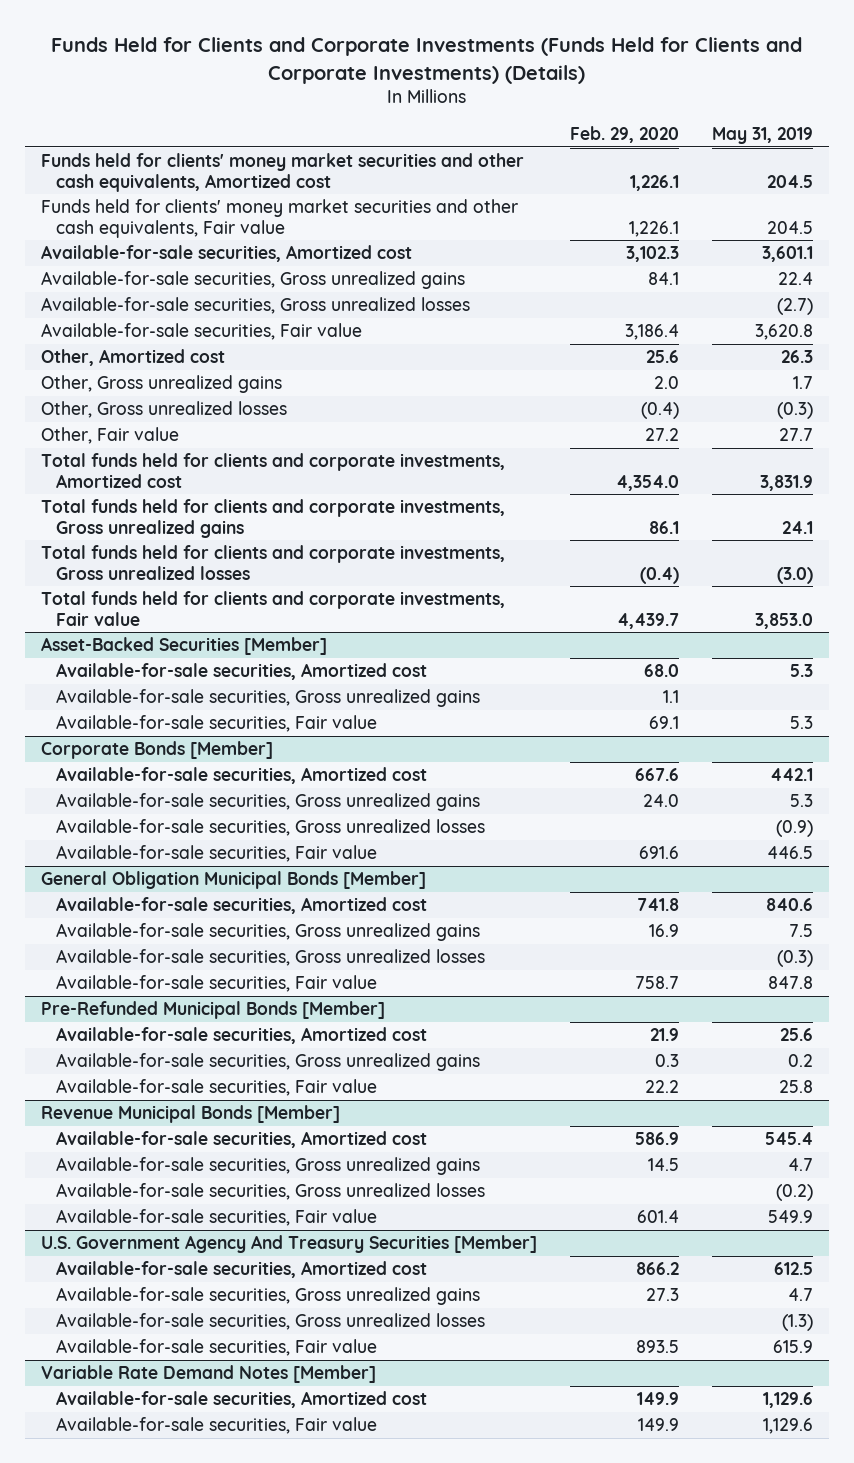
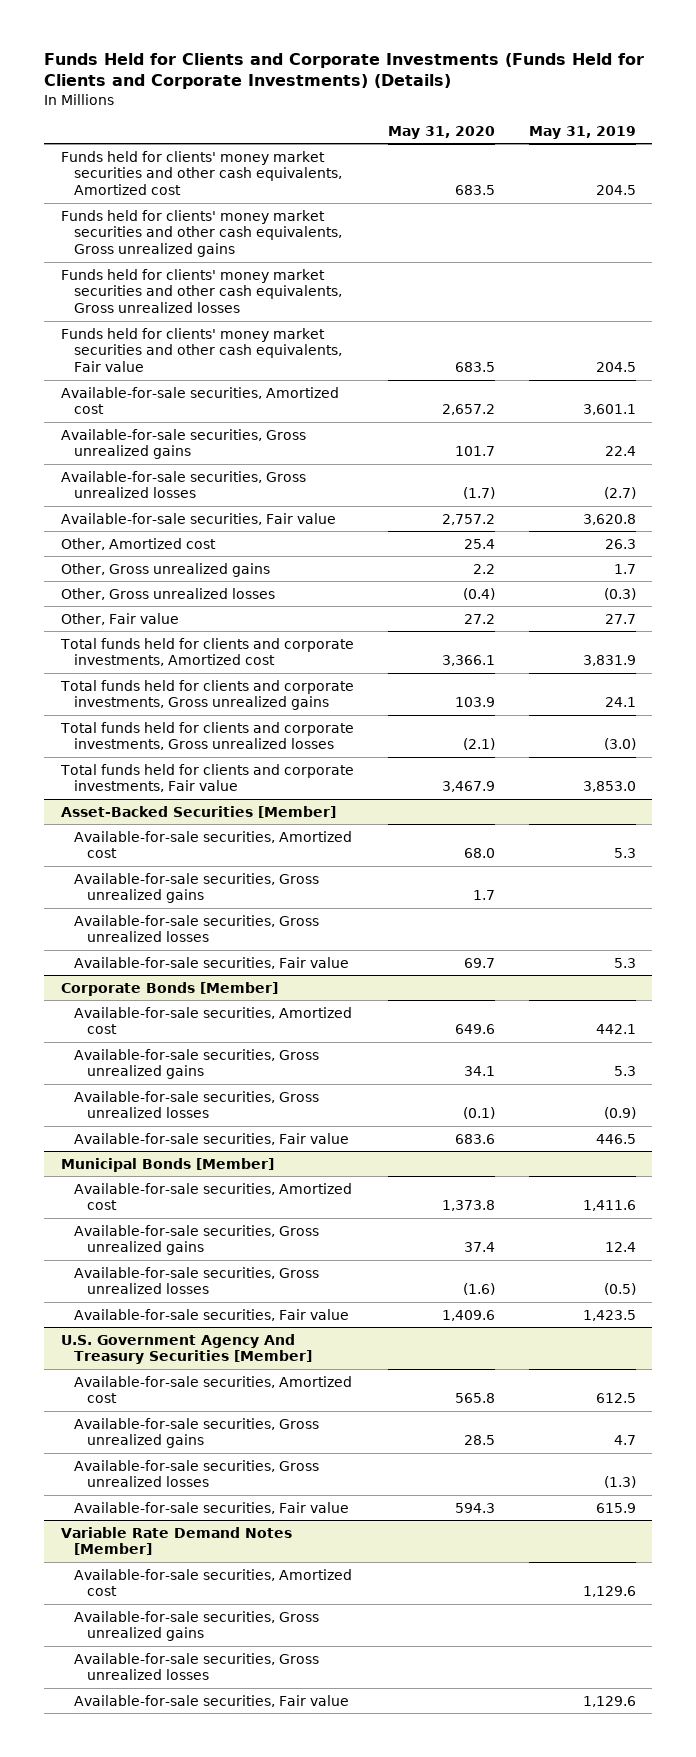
- | Feb. 29, 2020 | May 31, 2019
+ | May 31, 2020 | May 31, 2019
+ Funds held for clients' money market securities and other cash equivalents, Gross unrealized gains
+ Funds held for clients' money market securities and other cash equivalents, Gross unrealized losses
@ Asset-Backed Securities [Member]
+ Available-for-sale securities, Gross unrealized losses
- General Obligation Municipal Bonds [Member]
- Available-for-sale securities, Amortized cost | 741.8 | 840.6
- Available-for-sale securities, Gross unrealized gains | 16.9 | 7.5
- Available-for-sale securities, Gross unrealized losses | | (0.3)
- Available-for-sale securities, Fair value | 758.7 | 847.8
- Pre-Refunded Municipal Bonds [Member]
- Available-for-sale securities, Amortized cost | 21.9 | 25.6
- Available-for-sale securities, Gross unrealized gains | 0.3 | 0.2
- Available-for-sale securities, Fair value | 22.2 | 25.8
- Revenue Municipal Bonds [Member]
- Available-for-sale securities, Amortized cost | 586.9 | 545.4
- Available-for-sale securities, Gross unrealized gains | 14.5 | 4.7
- Available-for-sale securities, Gross unrealized losses | | (0.2)
- Available-for-sale securities, Fair value | 601.4 | 549.9
+ Municipal Bonds [Member]
+ Available-for-sale securities, Amortized cost | 1,373.8 | 1,411.6
+ Available-for-sale securities, Gross unrealized gains | 37.4 | 12.4
+ Available-for-sale securities, Gross unrealized losses | (1.6) | (0.5)
+ Available-for-sale securities, Fair value | 1,409.6 | 1,423.5
@ Variable Rate Demand Notes [Member]
+ Available-for-sale securities, Gross unrealized gains
+ Available-for-sale securities, Gross unrealized losses

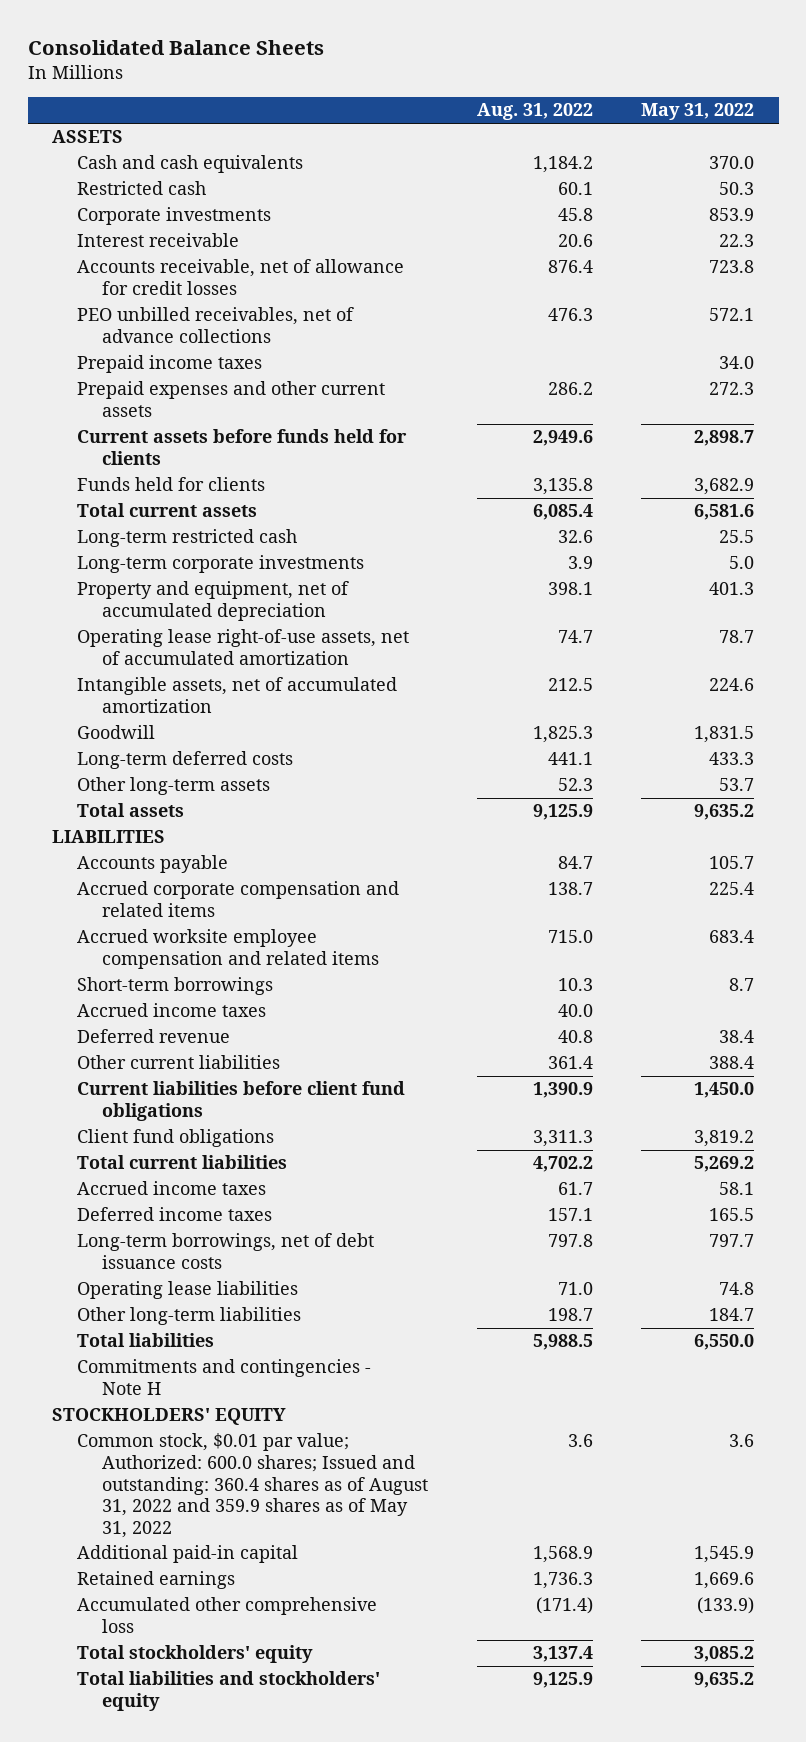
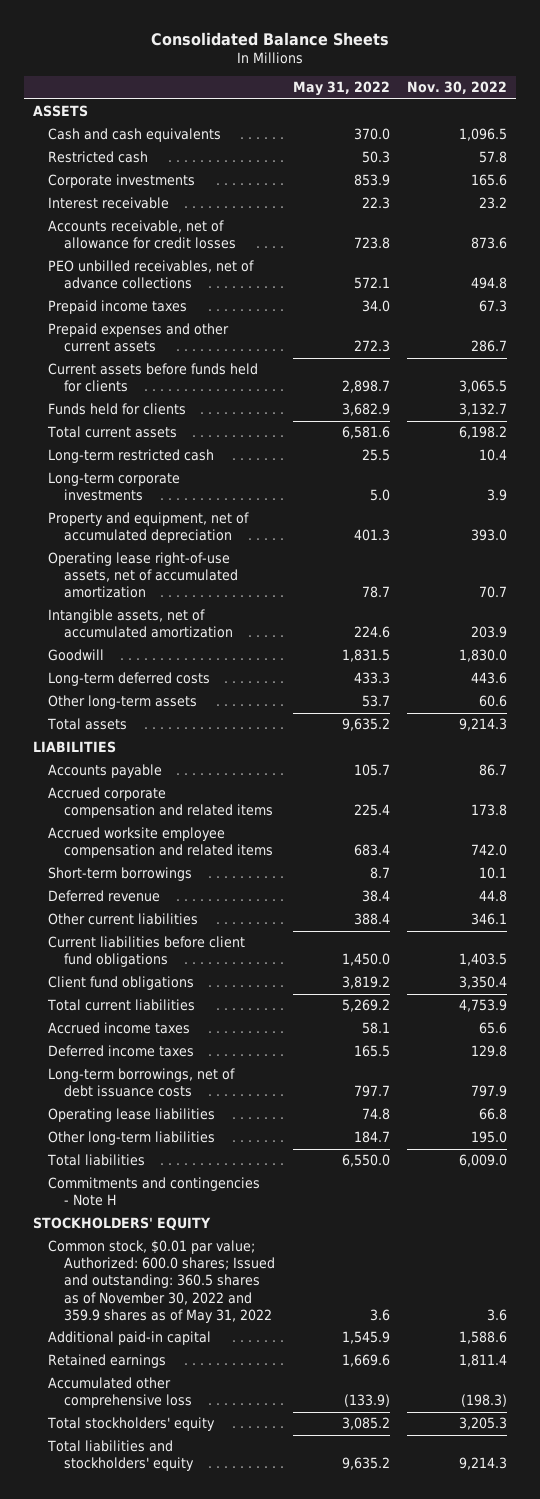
- | Aug. 31, 2022 | May 31, 2022
+ | May 31, 2022 | Nov. 30, 2022
- Accrued income taxes | 40.0 |
- Common stock, $0.01 par value; Authorized: 600.0 shares; Issued and outstanding: 360.4 shares as of August 31, 2022 and 359.9 shares as of May 31, 2022 | 3.6 | 3.6
+ Common stock, $0.01 par value; Authorized: 600.0 shares; Issued and outstanding: 360.5 shares as of November 30, 2022 and 359.9 shares as of May 31, 2022 | 3.6 | 3.6

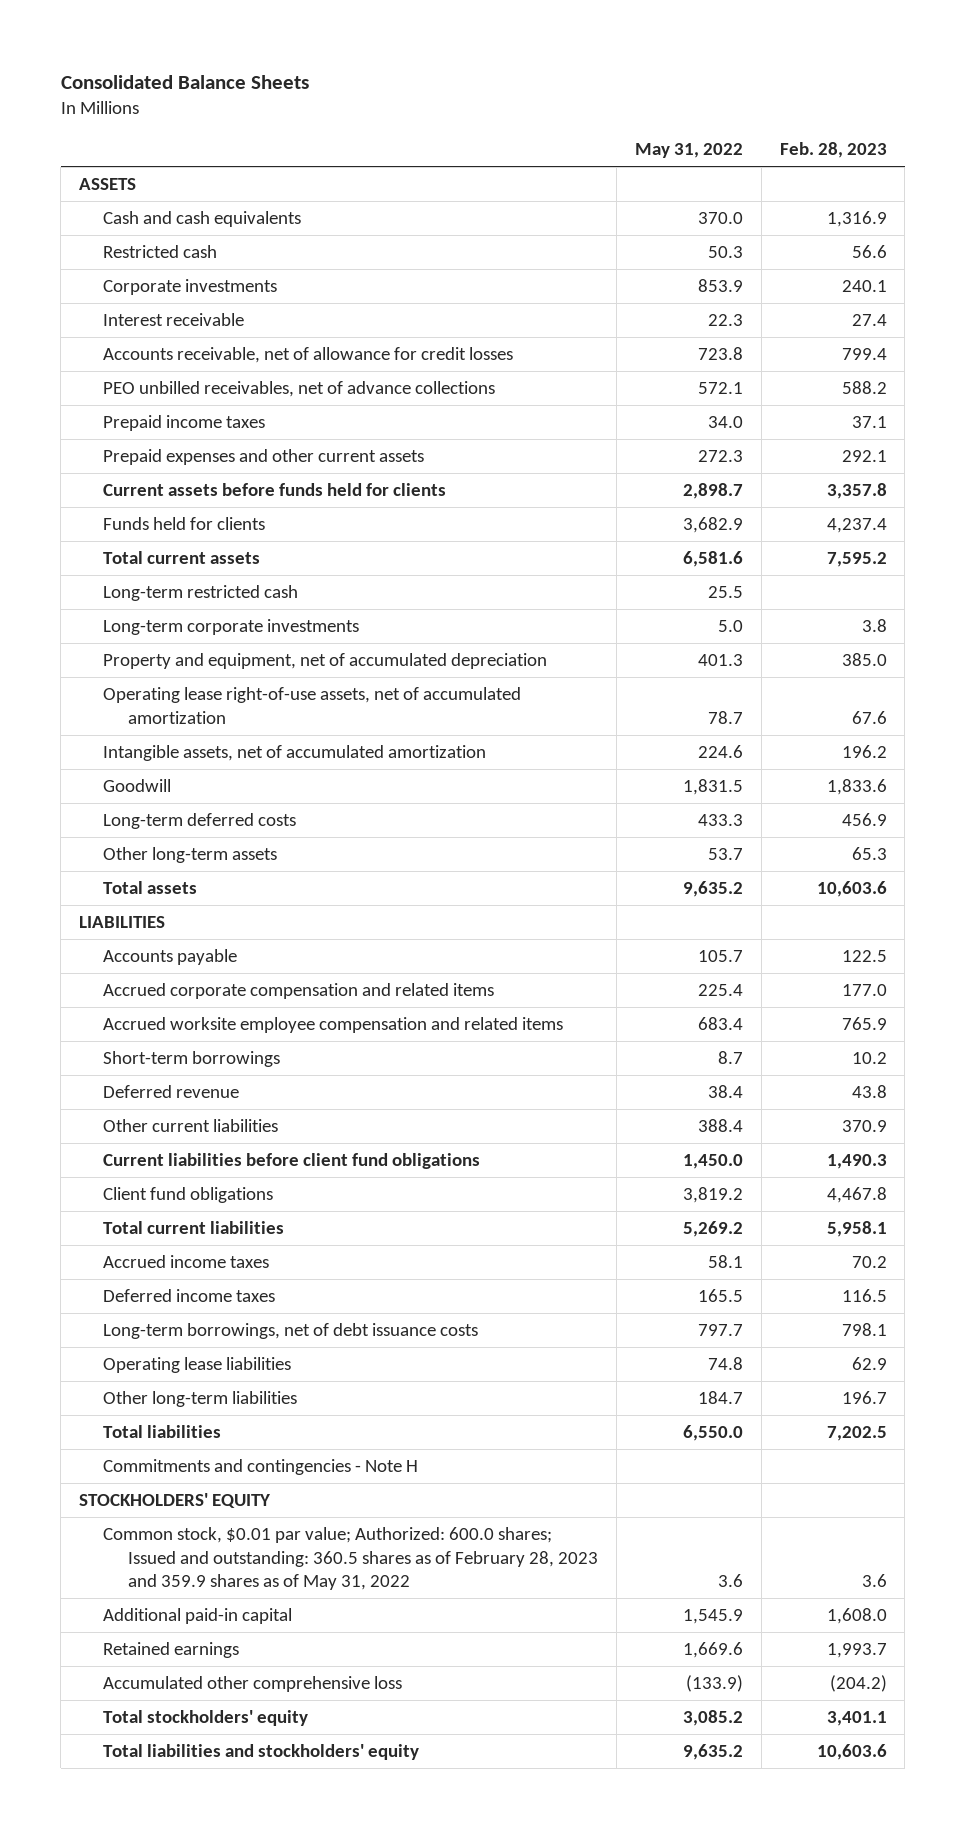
- | May 31, 2022 | Nov. 30, 2022
+ | May 31, 2022 | Feb. 28, 2023
- Common stock, $0.01 par value; Authorized: 600.0 shares; Issued and outstanding: 360.5 shares as of November 30, 2022 and 359.9 shares as of May 31, 2022 | 3.6 | 3.6
+ Common stock, $0.01 par value; Authorized: 600.0 shares; Issued and outstanding: 360.5 shares as of February 28, 2023 and 359.9 shares as of May 31, 2022 | 3.6 | 3.6

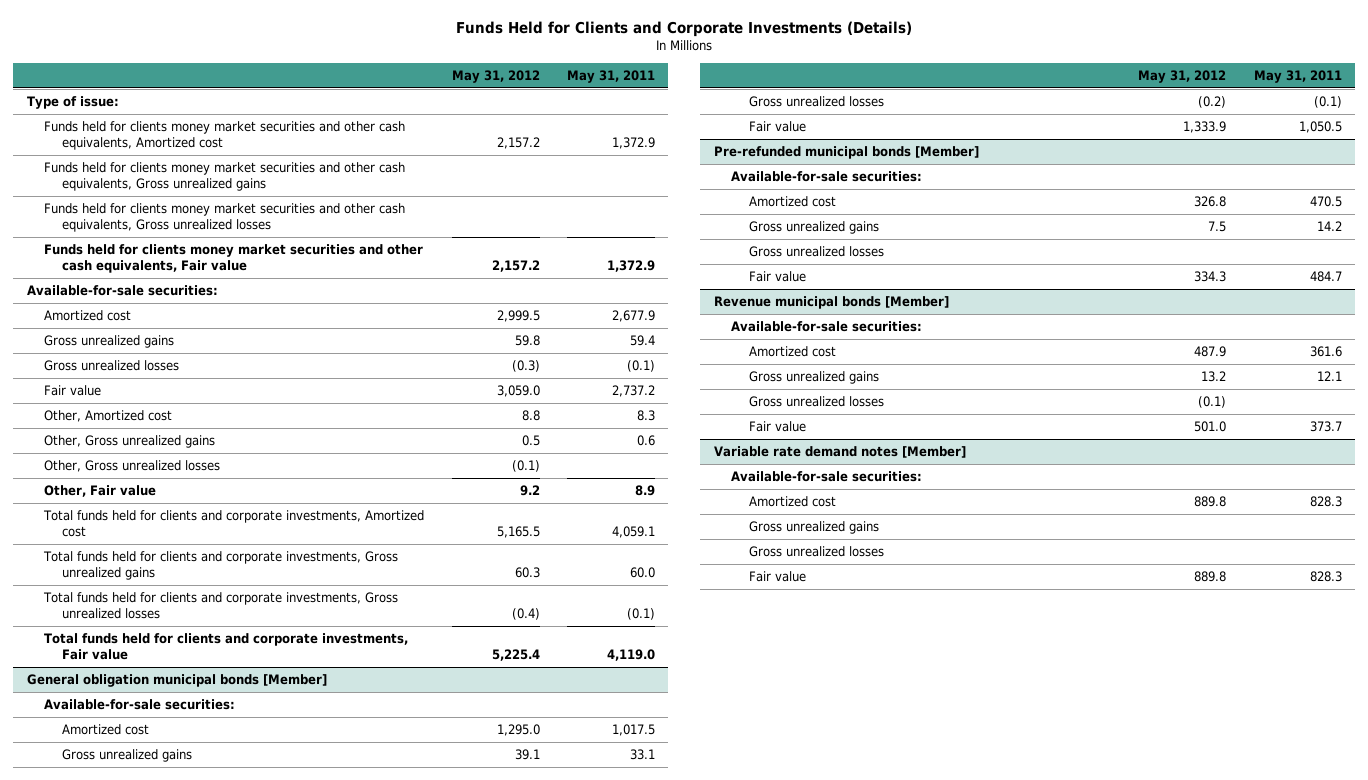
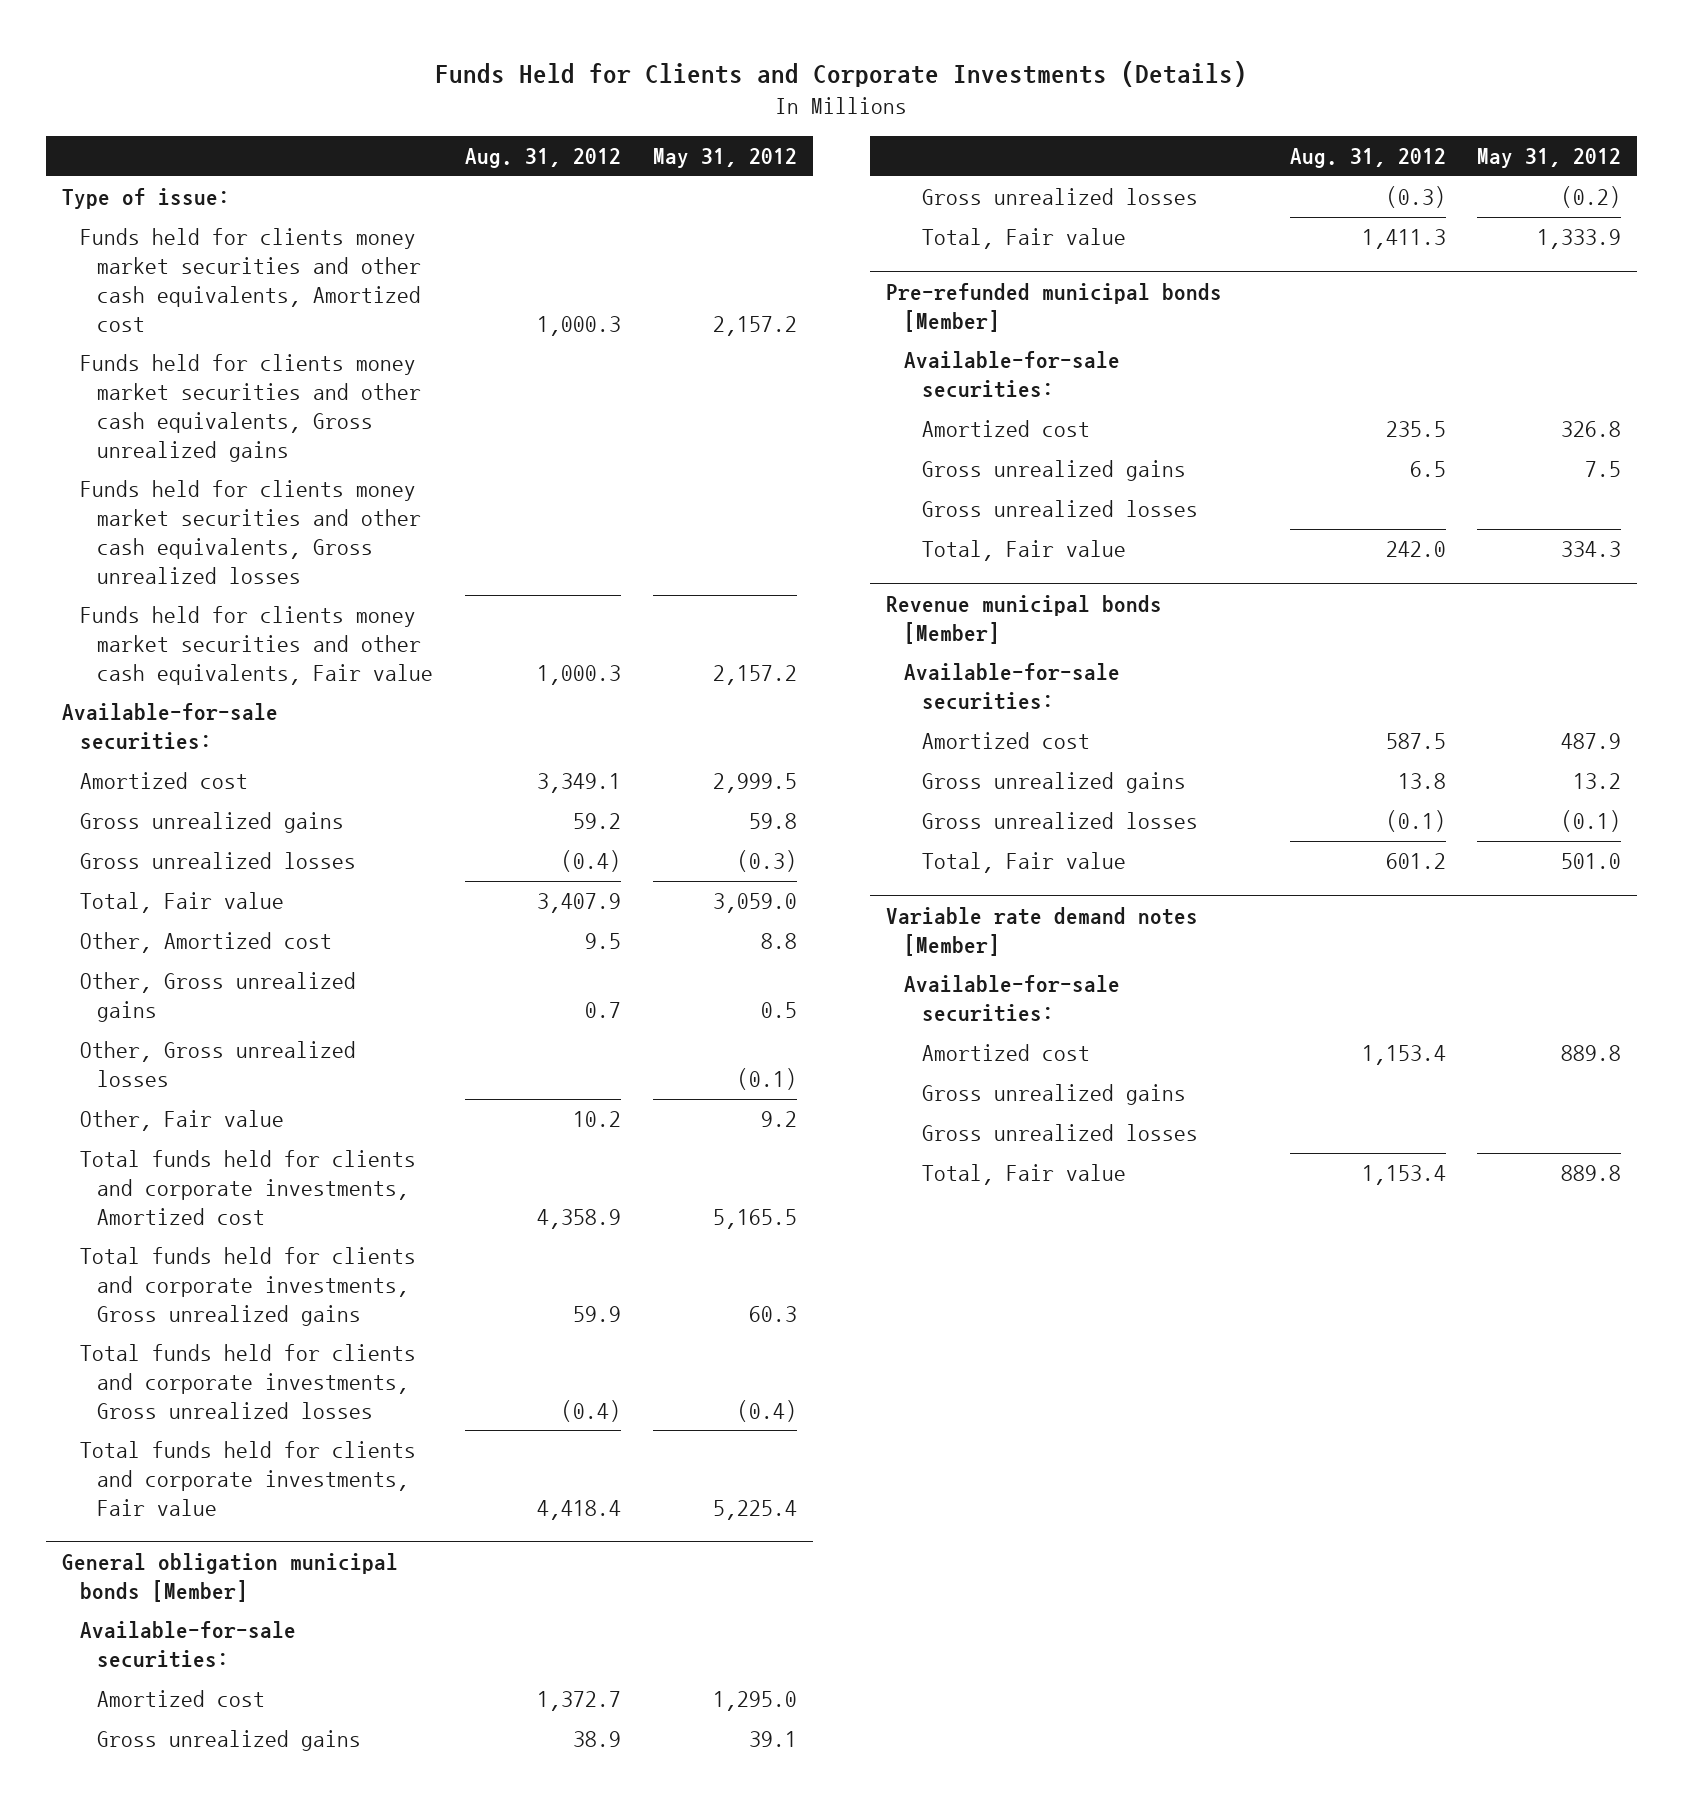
- | May 31, 2012 | May 31, 2011
+ | Aug. 31, 2012 | May 31, 2012
- Fair value | 3,059.0 | 2,737.2
+ Total, Fair value | 3,407.9 | 3,059.0
@ General obligation municipal bonds [Member]
- Fair value | 1,333.9 | 1,050.5
+ Total, Fair value | 1,411.3 | 1,333.9
@ Pre-refunded municipal bonds [Member]
- Fair value | 334.3 | 484.7
+ Total, Fair value | 242.0 | 334.3
@ Revenue municipal bonds [Member]
- Fair value | 501.0 | 373.7
+ Total, Fair value | 601.2 | 501.0
@ Variable rate demand notes [Member]
- Fair value | 889.8 | 828.3
+ Total, Fair value | 1,153.4 | 889.8

